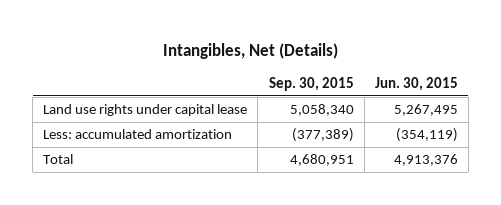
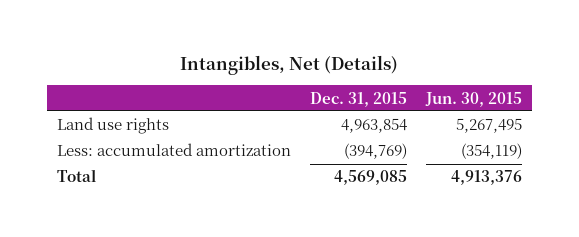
- | Sep. 30, 2015 | Jun. 30, 2015
+ | Dec. 31, 2015 | Jun. 30, 2015
- Land use rights under capital lease | 5,058,340 | 5,267,495
+ Land use rights | 4,963,854 | 5,267,495

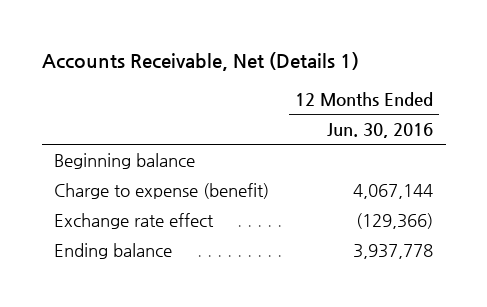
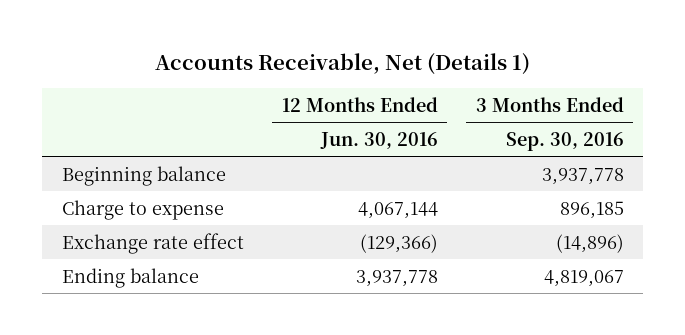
- | 12 Months Ended Jun. 30, 2016
+ | 12 Months Ended Jun. 30, 2016 | 3 Months Ended Sep. 30, 2016
- Charge to expense (benefit) | 4,067,144
+ Charge to expense | 4,067,144 | 896,185

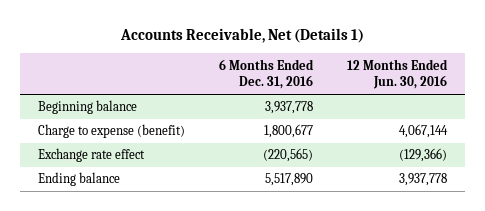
- | 12 Months Ended Jun. 30, 2016 | 3 Months Ended Sep. 30, 2016
+ | 6 Months Ended Dec. 31, 2016 | 12 Months Ended Jun. 30, 2016
- Charge to expense | 4,067,144 | 896,185
+ Charge to expense (benefit) | 1,800,677 | 4,067,144

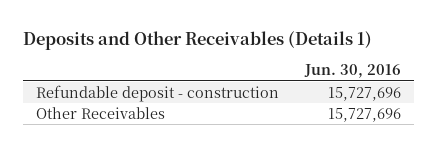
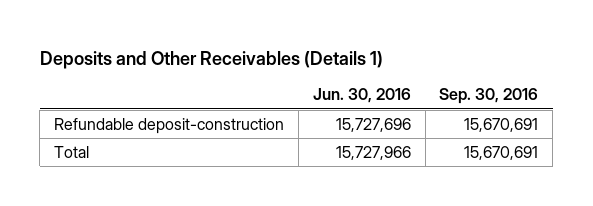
- | Jun. 30, 2016
+ | Jun. 30, 2016 | Sep. 30, 2016
- Refundable deposit - construction | 15,727,696
- Other Receivables | 15,727,696
+ Refundable deposit-construction | 15,727,696 | 15,670,691
+ Total | 15,727,966 | 15,670,691

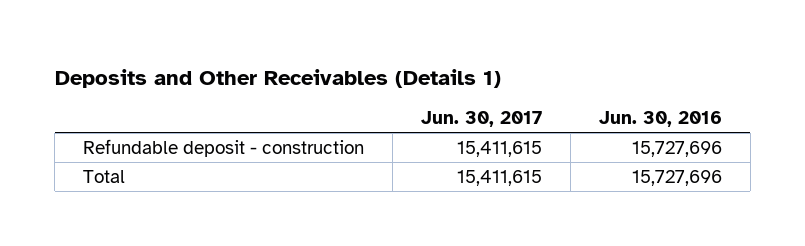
- | Jun. 30, 2016 | Sep. 30, 2016
+ | Jun. 30, 2017 | Jun. 30, 2016
- Refundable deposit-construction | 15,727,696 | 15,670,691
- Total | 15,727,966 | 15,670,691
+ Refundable deposit - construction | 15,411,615 | 15,727,696
+ Total | 15,411,615 | 15,727,696

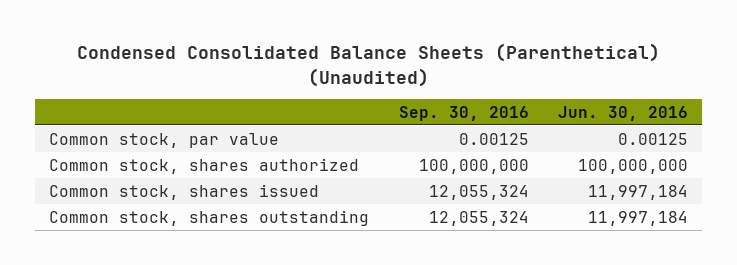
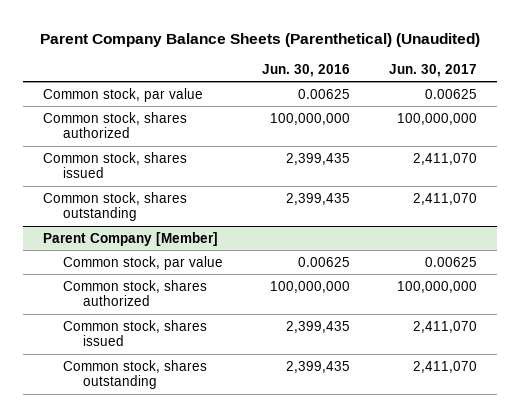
- Condensed Consolidated Balance Sheets (Parenthetical) (Unaudited)
+ Parent Company Balance Sheets (Parenthetical) (Unaudited)
- | Sep. 30, 2016 | Jun. 30, 2016
+ | Jun. 30, 2016 | Jun. 30, 2017
- Common stock, par value | 0.00125 | 0.00125
+ Common stock, par value | 0.00625 | 0.00625
- Common stock, shares issued | 12,055,324 | 11,997,184
- Common stock, shares outstanding | 12,055,324 | 11,997,184
+ Common stock, shares issued | 2,399,435 | 2,411,070
+ Common stock, shares outstanding | 2,399,435 | 2,411,070
+ Parent Company [Member]
+ Common stock, par value | 0.00625 | 0.00625
+ Common stock, shares authorized | 100,000,000 | 100,000,000
+ Common stock, shares issued | 2,399,435 | 2,411,070
+ Common stock, shares outstanding | 2,399,435 | 2,411,070

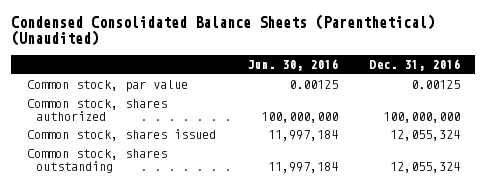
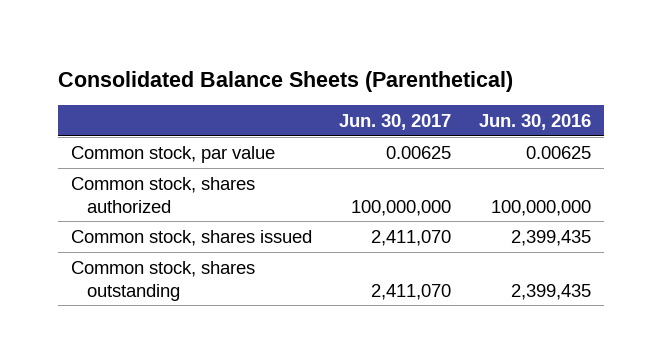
- Condensed Consolidated Balance Sheets (Parenthetical) (Unaudited)
+ Consolidated Balance Sheets (Parenthetical)
- | Jun. 30, 2016 | Dec. 31, 2016
+ | Jun. 30, 2017 | Jun. 30, 2016
- Common stock, par value | 0.00125 | 0.00125
+ Common stock, par value | 0.00625 | 0.00625
- Common stock, shares issued | 11,997,184 | 12,055,324
- Common stock, shares outstanding | 11,997,184 | 12,055,324
+ Common stock, shares issued | 2,411,070 | 2,399,435
+ Common stock, shares outstanding | 2,411,070 | 2,399,435

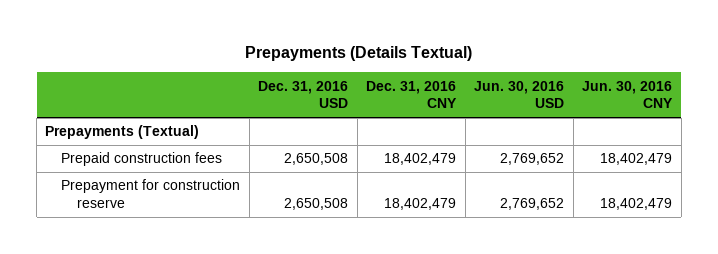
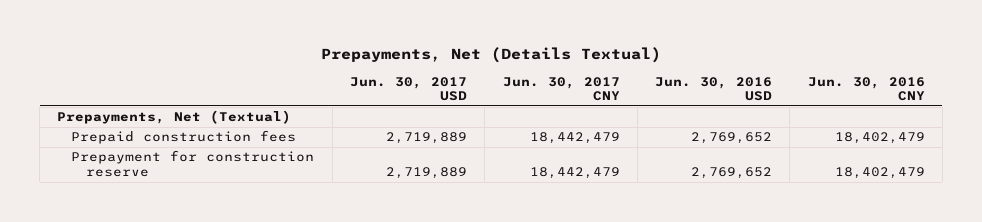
- Prepayments (Details Textual)
+ Prepayments, Net (Details Textual)
- | Dec. 31, 2016 USD | Dec. 31, 2016 CNY | Jun. 30, 2016 USD | Jun. 30, 2016 CNY
+ | Jun. 30, 2017 USD | Jun. 30, 2017 CNY | Jun. 30, 2016 USD | Jun. 30, 2016 CNY
- Prepayments (Textual)
+ Prepayments, Net (Textual)

